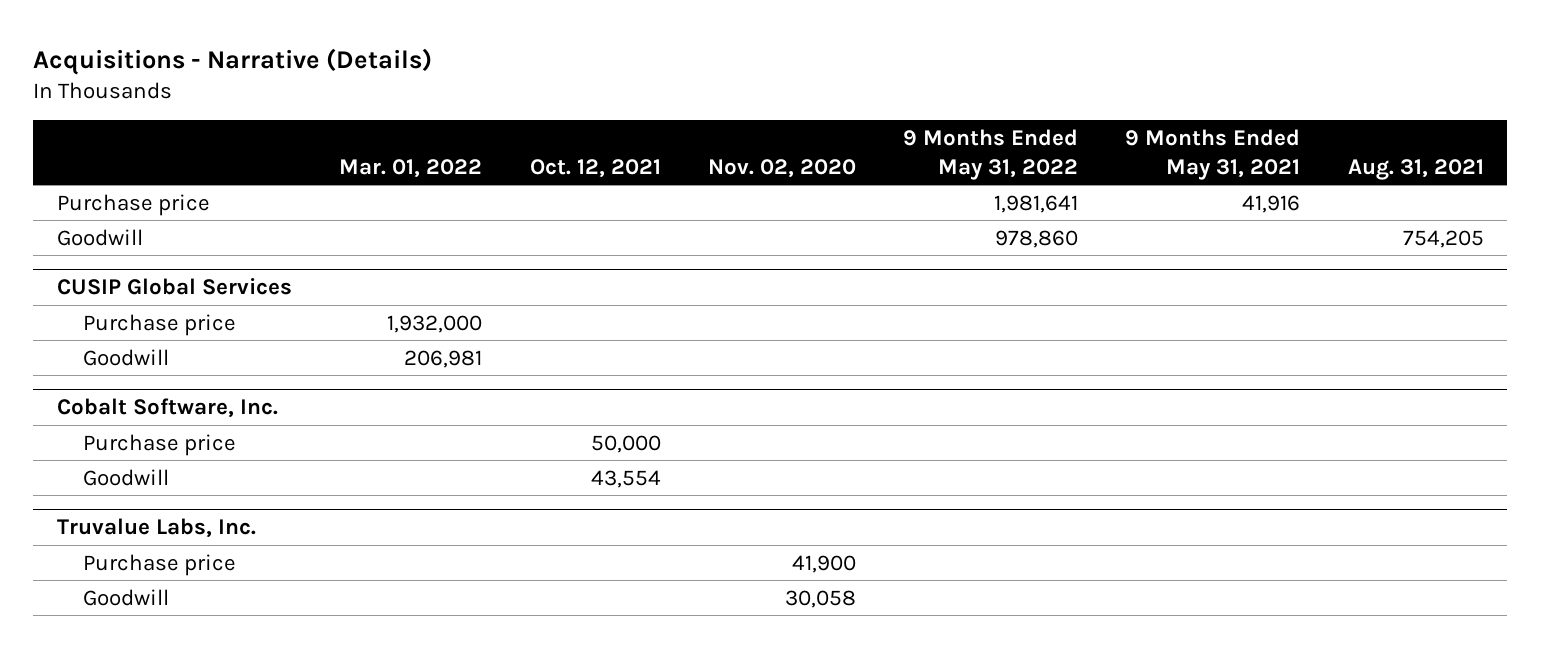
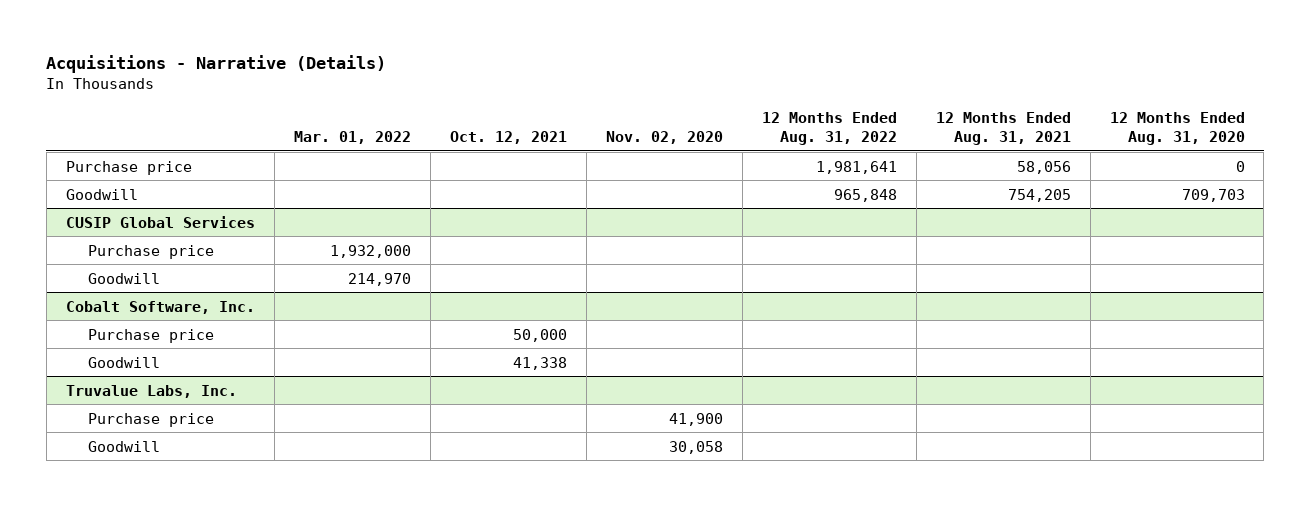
- | Mar. 01, 2022 | Oct. 12, 2021 | Nov. 02, 2020 | 9 Months Ended May 31, 2022 | 9 Months Ended May 31, 2021 | Aug. 31, 2021
+ | Mar. 01, 2022 | Oct. 12, 2021 | Nov. 02, 2020 | 12 Months Ended Aug. 31, 2022 | 12 Months Ended Aug. 31, 2021 | 12 Months Ended Aug. 31, 2020
@ CUSIP Global Services
- Goodwill | 206,981 | | | | |
+ Goodwill | 214,970 | | | | |
@ Cobalt Software, Inc.
- Goodwill | | 43,554 | | | |
+ Goodwill | | 41,338 | | | |

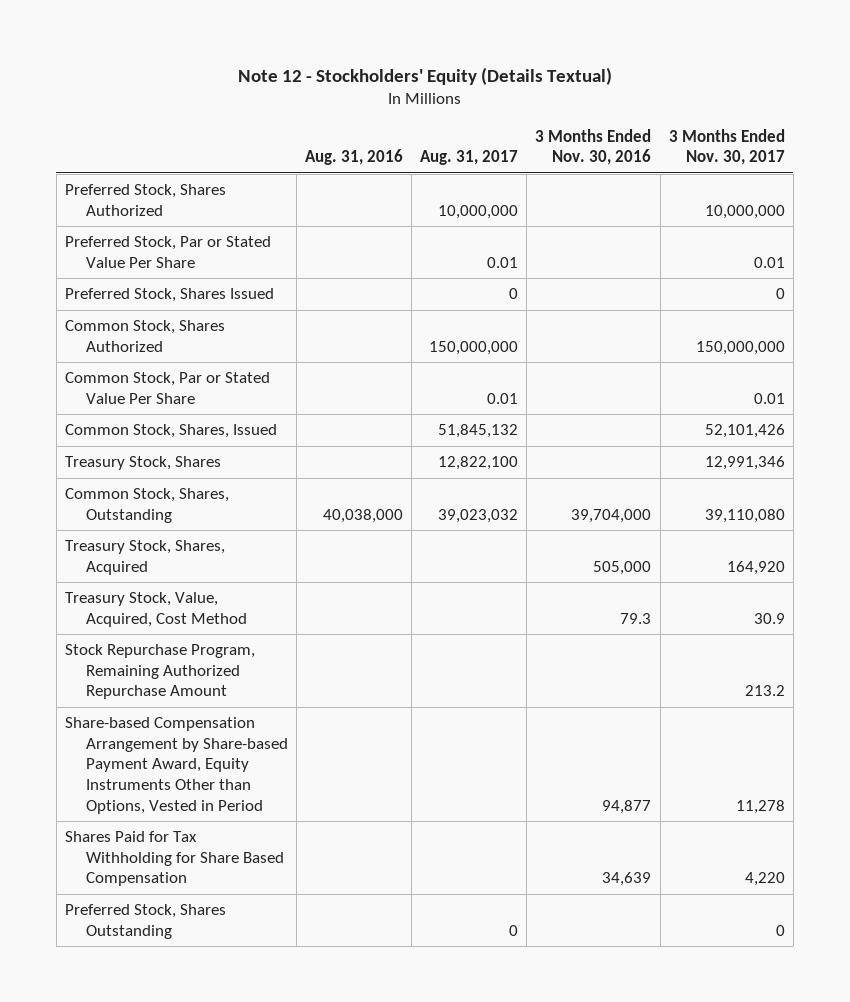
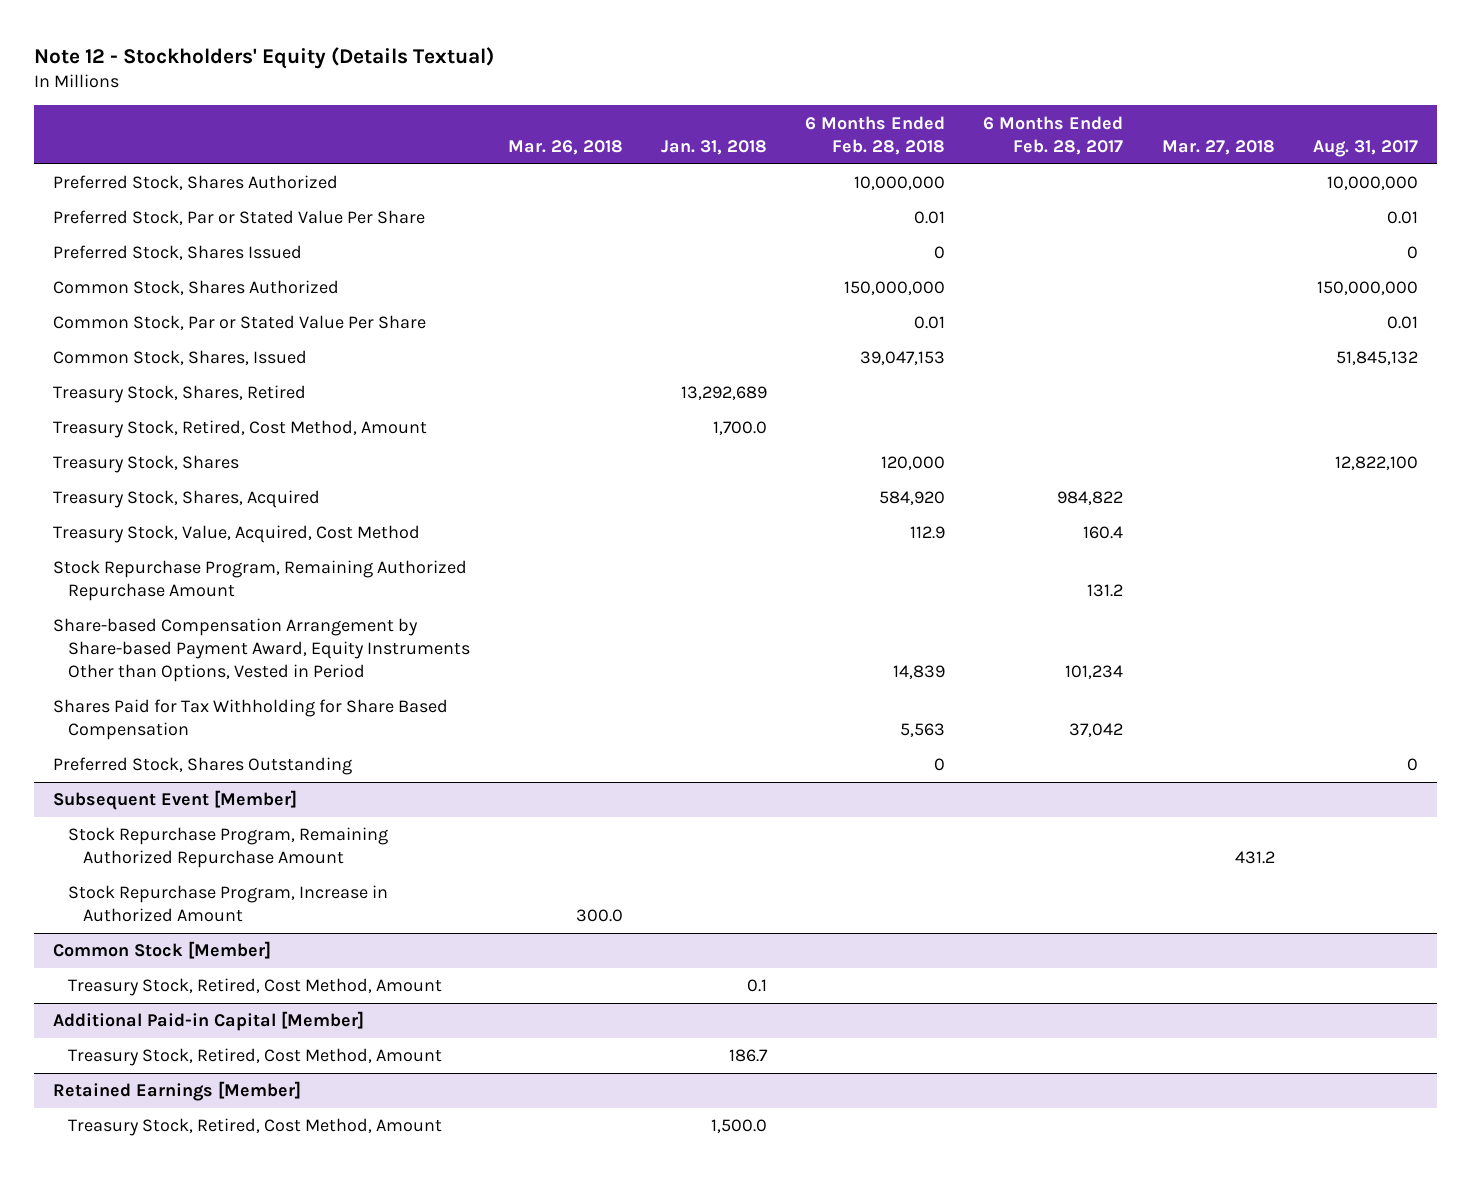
- | Aug. 31, 2016 | Aug. 31, 2017 | 3 Months Ended Nov. 30, 2016 | 3 Months Ended Nov. 30, 2017
+ | Mar. 26, 2018 | Jan. 31, 2018 | 6 Months Ended Feb. 28, 2018 | 6 Months Ended Feb. 28, 2017 | Mar. 27, 2018 | Aug. 31, 2017
+ Treasury Stock, Shares, Retired | | 13,292,689 | | | |
+ Treasury Stock, Retired, Cost Method, Amount | | 1,700.0 | | | |
- Common Stock, Shares, Outstanding | 40,038,000 | 39,023,032 | 39,704,000 | 39,110,080
+ Subsequent Event [Member]
+ Stock Repurchase Program, Remaining Authorized Repurchase Amount | | | | | 431.2 |
+ Stock Repurchase Program, Increase in Authorized Amount | 300.0 | | | | |
+ Common Stock [Member]
+ Treasury Stock, Retired, Cost Method, Amount | | 0.1 | | | |
+ Additional Paid-in Capital [Member]
+ Treasury Stock, Retired, Cost Method, Amount | | 186.7 | | | |
+ Retained Earnings [Member]
+ Treasury Stock, Retired, Cost Method, Amount | | 1,500.0 | | | |

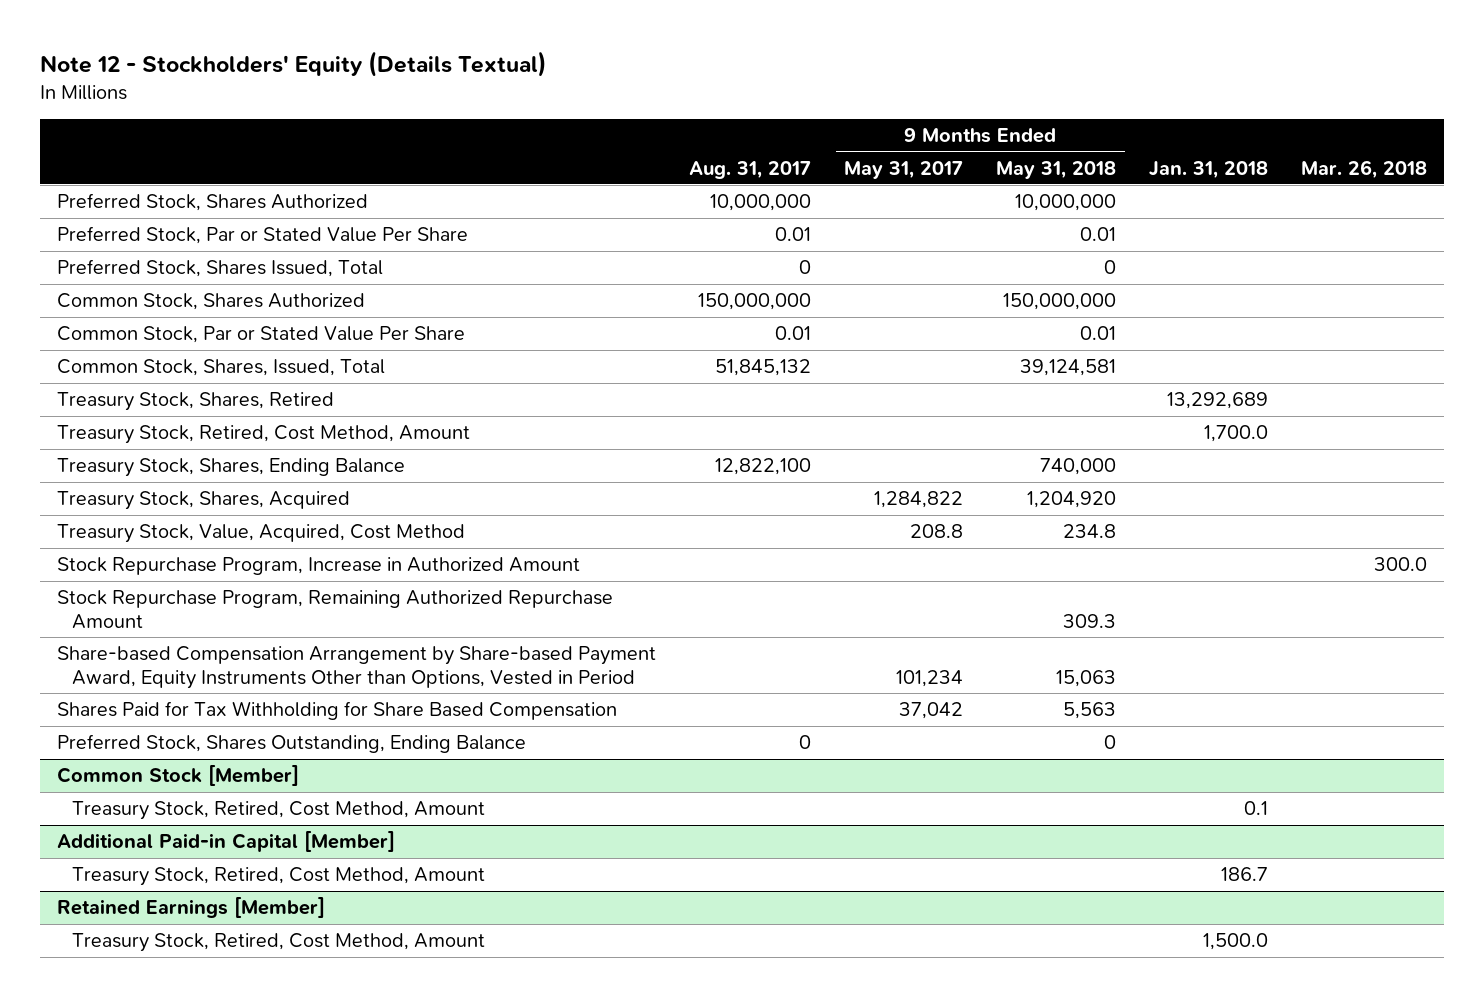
- | Mar. 26, 2018 | Jan. 31, 2018 | 6 Months Ended Feb. 28, 2018 | 6 Months Ended Feb. 28, 2017 | Mar. 27, 2018 | Aug. 31, 2017
+ | Aug. 31, 2017 | 9 Months Ended May 31, 2017 | 9 Months Ended May 31, 2018 | Jan. 31, 2018 | Mar. 26, 2018
- Preferred Stock, Shares Issued | | | 0 | | | 0
+ Preferred Stock, Shares Issued, Total | 0 | | 0 | |
- Common Stock, Shares, Issued | | | 39,047,153 | | | 51,845,132
+ Common Stock, Shares, Issued, Total | 51,845,132 | | 39,124,581 | |
- Treasury Stock, Shares | | | 120,000 | | | 12,822,100
+ Treasury Stock, Shares, Ending Balance | 12,822,100 | | 740,000 | |
+ Stock Repurchase Program, Increase in Authorized Amount | | | | | 300.0
- Preferred Stock, Shares Outstanding | | | 0 | | | 0
- Subsequent Event [Member]
- Stock Repurchase Program, Remaining Authorized Repurchase Amount | | | | | 431.2 |
- Stock Repurchase Program, Increase in Authorized Amount | 300.0 | | | | |
+ Preferred Stock, Shares Outstanding, Ending Balance | 0 | | 0 | |

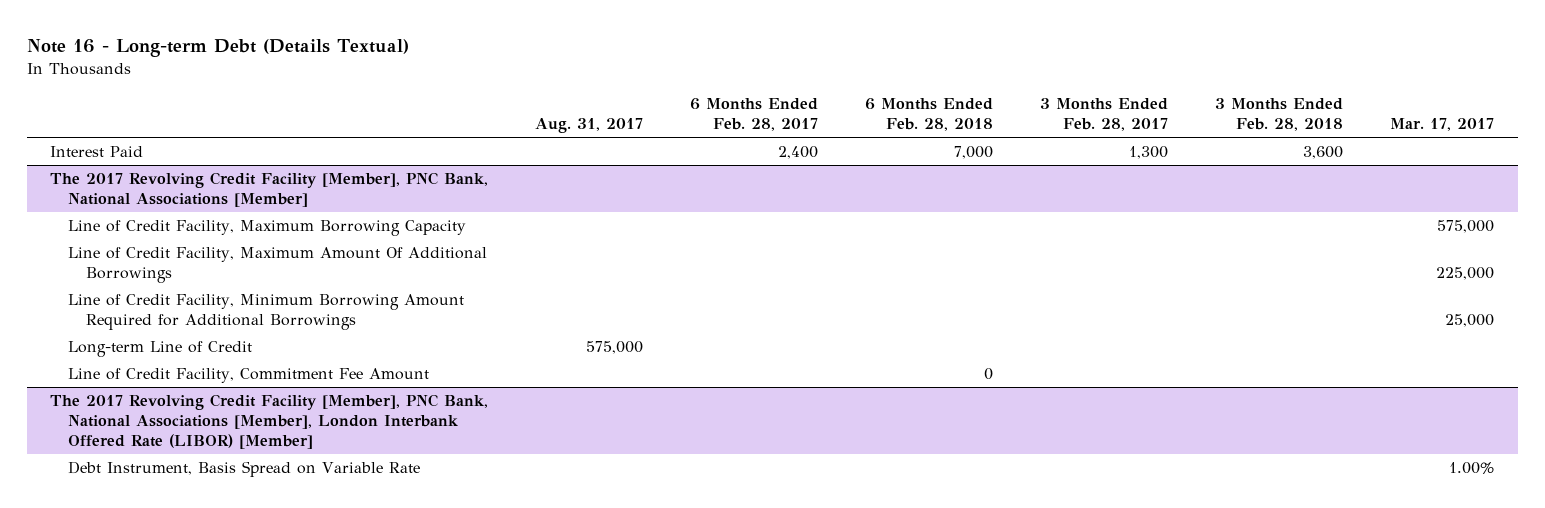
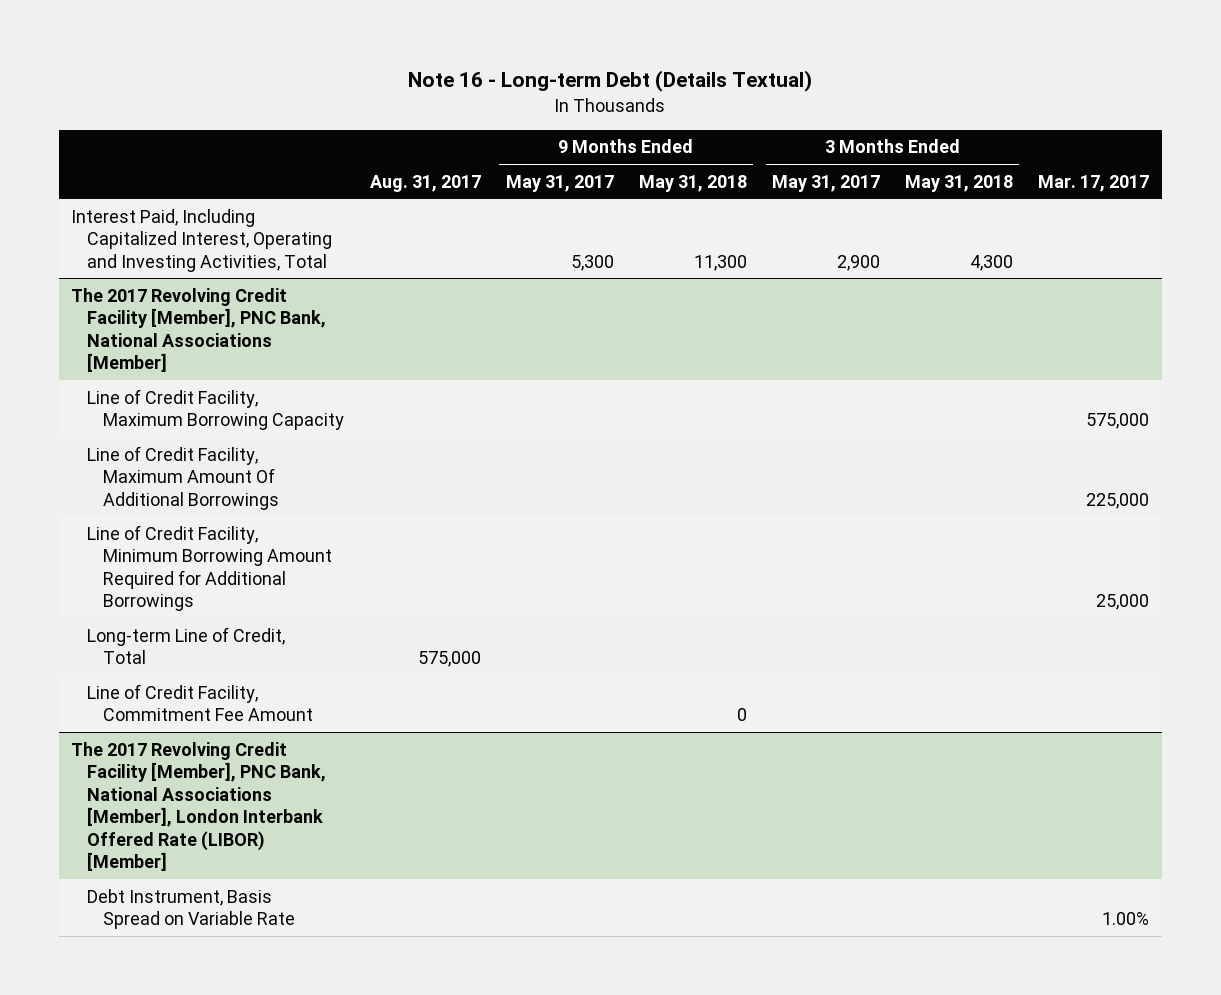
- | Aug. 31, 2017 | 6 Months Ended Feb. 28, 2017 | 6 Months Ended Feb. 28, 2018 | 3 Months Ended Feb. 28, 2017 | 3 Months Ended Feb. 28, 2018 | Mar. 17, 2017
+ | Aug. 31, 2017 | 9 Months Ended May 31, 2017 | 9 Months Ended May 31, 2018 | 3 Months Ended May 31, 2017 | 3 Months Ended May 31, 2018 | Mar. 17, 2017
- Interest Paid | | 2,400 | 7,000 | 1,300 | 3,600 |
+ Interest Paid, Including Capitalized Interest, Operating and Investing Activities, Total | | 5,300 | 11,300 | 2,900 | 4,300 |
@ The 2017 Revolving Credit Facility [Member], PNC Bank, National Associations [Member]
- Long-term Line of Credit | 575,000 | | | | |
+ Long-term Line of Credit, Total | 575,000 | | | | |

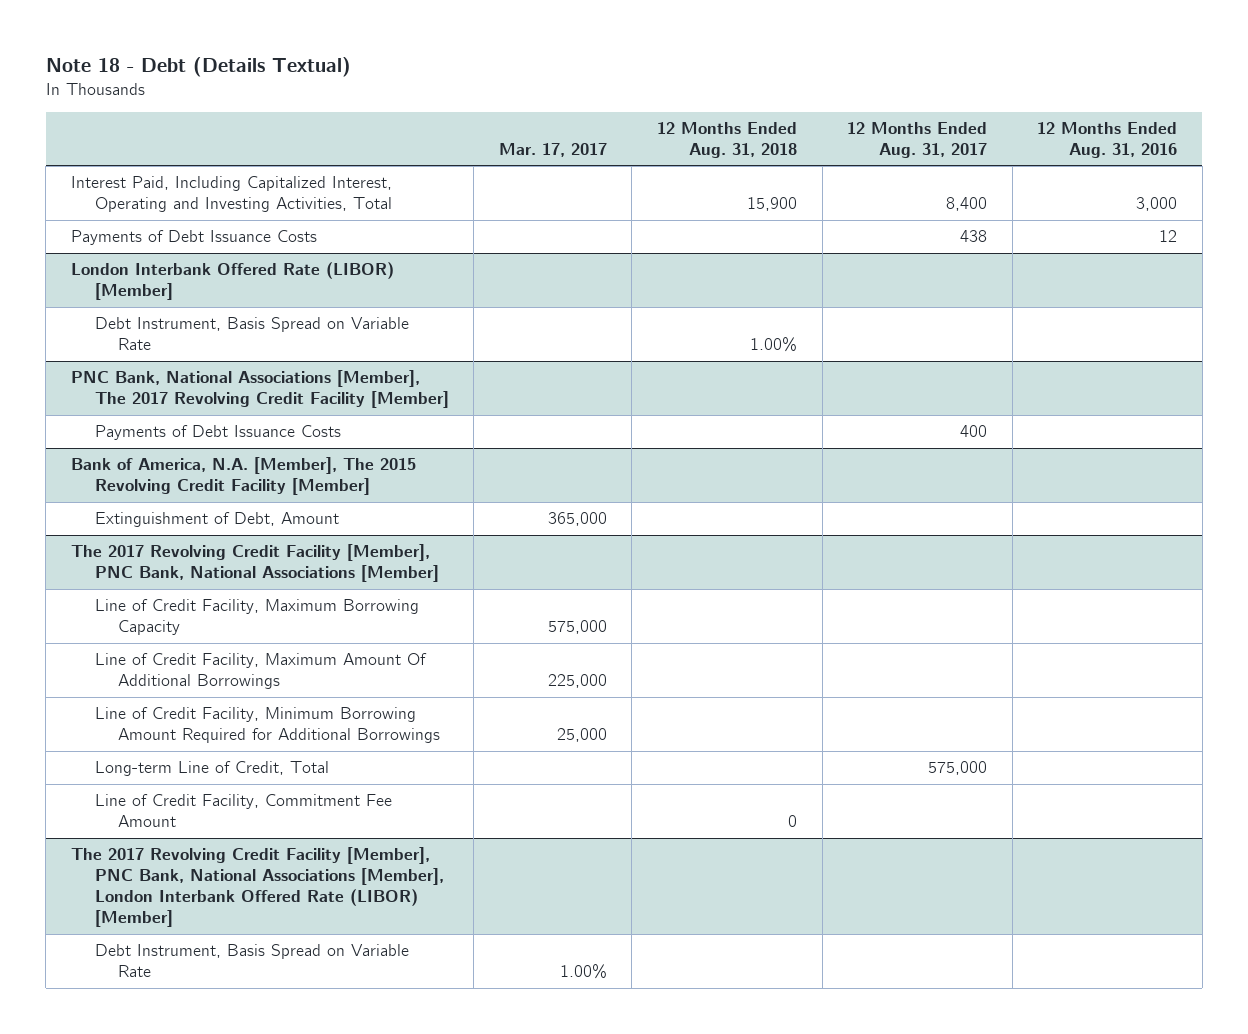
- Note 16 - Long-term Debt (Details Textual)
+ Note 18 - Debt (Details Textual)
- | Aug. 31, 2017 | 9 Months Ended May 31, 2017 | 9 Months Ended May 31, 2018 | 3 Months Ended May 31, 2017 | 3 Months Ended May 31, 2018 | Mar. 17, 2017
+ | Mar. 17, 2017 | 12 Months Ended Aug. 31, 2018 | 12 Months Ended Aug. 31, 2017 | 12 Months Ended Aug. 31, 2016
+ Payments of Debt Issuance Costs | | | 438 | 12
+ London Interbank Offered Rate (LIBOR) [Member]
+ Debt Instrument, Basis Spread on Variable Rate | | 1.00% | |
+ PNC Bank, National Associations [Member], The 2017 Revolving Credit Facility [Member]
+ Payments of Debt Issuance Costs | | | 400 |
+ Bank of America, N.A. [Member], The 2015 Revolving Credit Facility [Member]
+ Extinguishment of Debt, Amount | 365,000 | | |

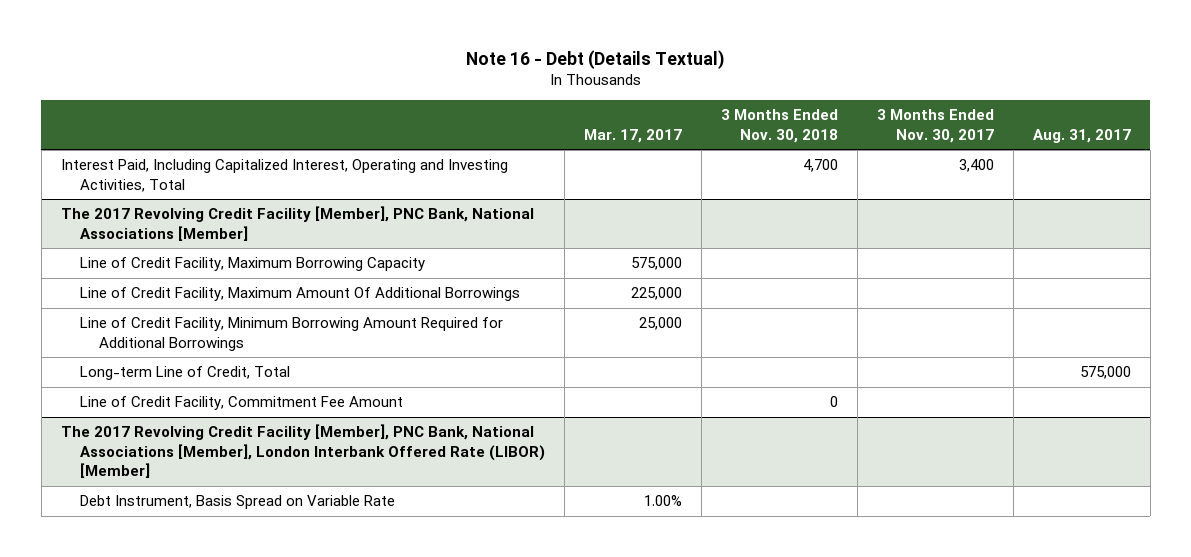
- Note 18 - Debt (Details Textual)
+ Note 16 - Debt (Details Textual)
- | Mar. 17, 2017 | 12 Months Ended Aug. 31, 2018 | 12 Months Ended Aug. 31, 2017 | 12 Months Ended Aug. 31, 2016
+ | Mar. 17, 2017 | 3 Months Ended Nov. 30, 2018 | 3 Months Ended Nov. 30, 2017 | Aug. 31, 2017
- Payments of Debt Issuance Costs | | | 438 | 12
- London Interbank Offered Rate (LIBOR) [Member]
- Debt Instrument, Basis Spread on Variable Rate | | 1.00% | |
- PNC Bank, National Associations [Member], The 2017 Revolving Credit Facility [Member]
- Payments of Debt Issuance Costs | | | 400 |
- Bank of America, N.A. [Member], The 2015 Revolving Credit Facility [Member]
- Extinguishment of Debt, Amount | 365,000 | | |

